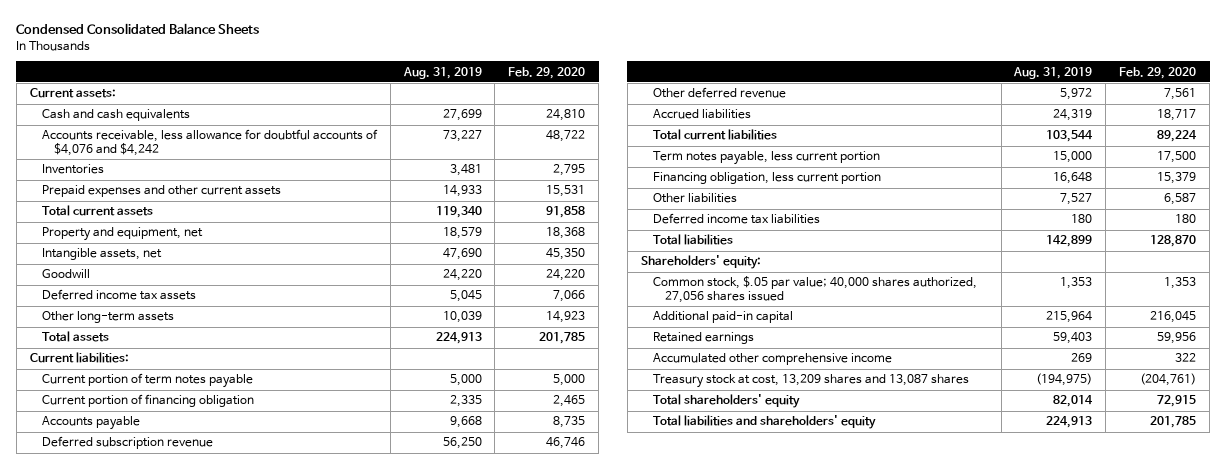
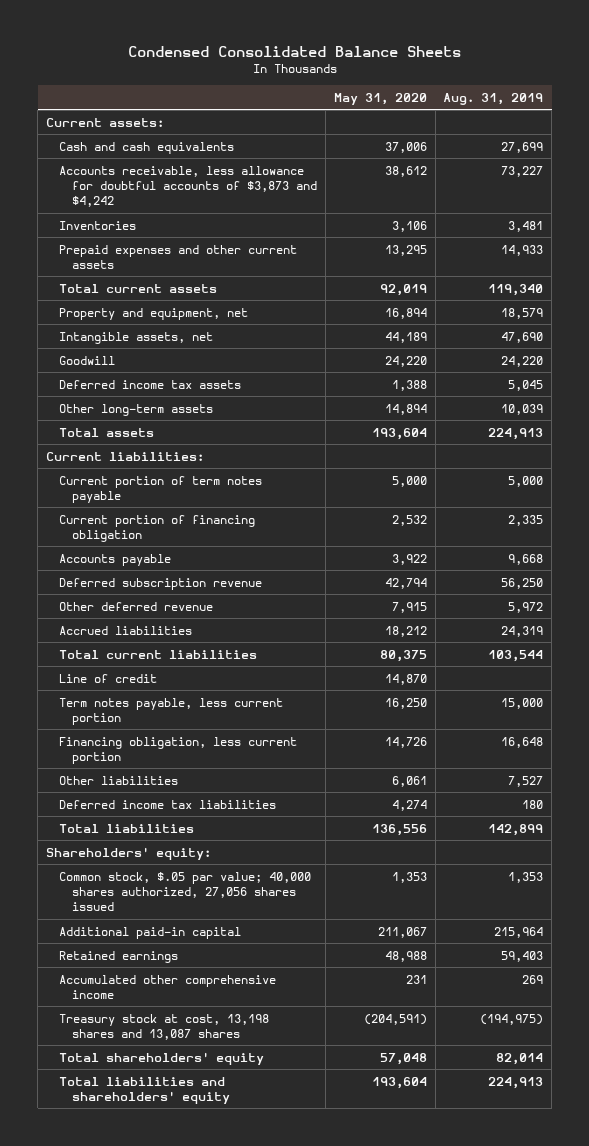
- | Aug. 31, 2019 | Feb. 29, 2020
+ | May 31, 2020 | Aug. 31, 2019
- Accounts receivable, less allowance for doubtful accounts of $4,076 and $4,242 | 73,227 | 48,722
+ Accounts receivable, less allowance for doubtful accounts of $3,873 and $4,242 | 38,612 | 73,227
+ Line of credit | 14,870 |
- Treasury stock at cost, 13,209 shares and 13,087 shares | (194,975) | (204,761)
+ Treasury stock at cost, 13,198 shares and 13,087 shares | (204,591) | (194,975)

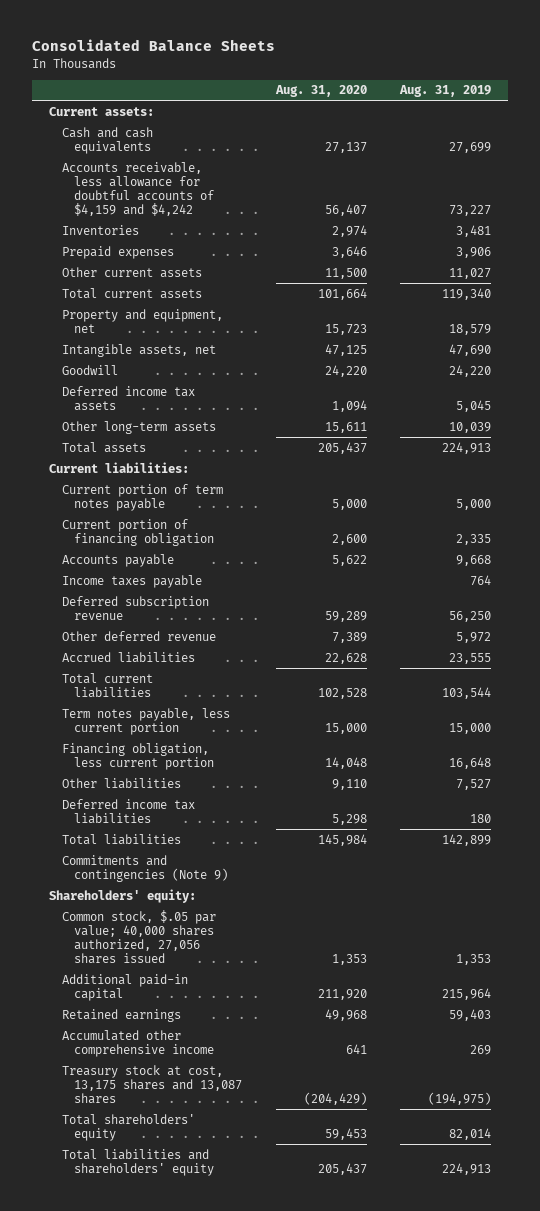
- Condensed Consolidated Balance Sheets
+ Consolidated Balance Sheets
- | May 31, 2020 | Aug. 31, 2019
+ | Aug. 31, 2020 | Aug. 31, 2019
- Accounts receivable, less allowance for doubtful accounts of $3,873 and $4,242 | 38,612 | 73,227
+ Accounts receivable, less allowance for doubtful accounts of $4,159 and $4,242 | 56,407 | 73,227
- Prepaid expenses and other current assets | 13,295 | 14,933
+ Prepaid expenses | 3,646 | 3,906
+ Other current assets | 11,500 | 11,027
+ Income taxes payable | | 764
- Accrued liabilities | 18,212 | 24,319
+ Accrued liabilities | 22,628 | 23,555
- Line of credit | 14,870 |
+ Commitments and contingencies (Note 9)
- Treasury stock at cost, 13,198 shares and 13,087 shares | (204,591) | (194,975)
+ Treasury stock at cost, 13,175 shares and 13,087 shares | (204,429) | (194,975)

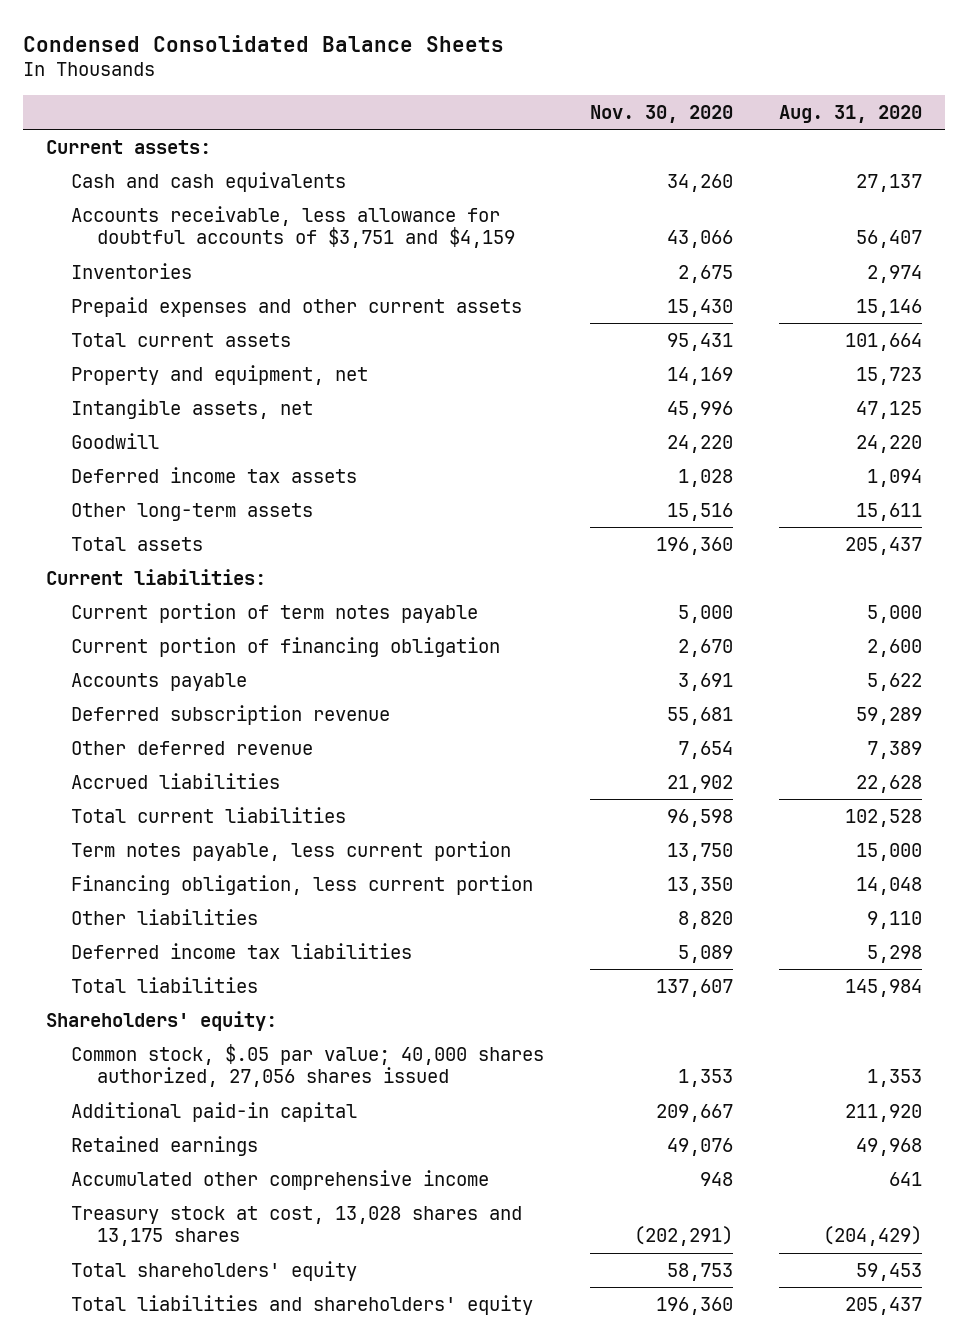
- Consolidated Balance Sheets
+ Condensed Consolidated Balance Sheets
- | Aug. 31, 2020 | Aug. 31, 2019
+ | Nov. 30, 2020 | Aug. 31, 2020
- Accounts receivable, less allowance for doubtful accounts of $4,159 and $4,242 | 56,407 | 73,227
+ Accounts receivable, less allowance for doubtful accounts of $3,751 and $4,159 | 43,066 | 56,407
- Prepaid expenses | 3,646 | 3,906
- Other current assets | 11,500 | 11,027
+ Prepaid expenses and other current assets | 15,430 | 15,146
- Income taxes payable | | 764
- Commitments and contingencies (Note 9)
- Treasury stock at cost, 13,175 shares and 13,087 shares | (204,429) | (194,975)
+ Treasury stock at cost, 13,028 shares and 13,175 shares | (202,291) | (204,429)

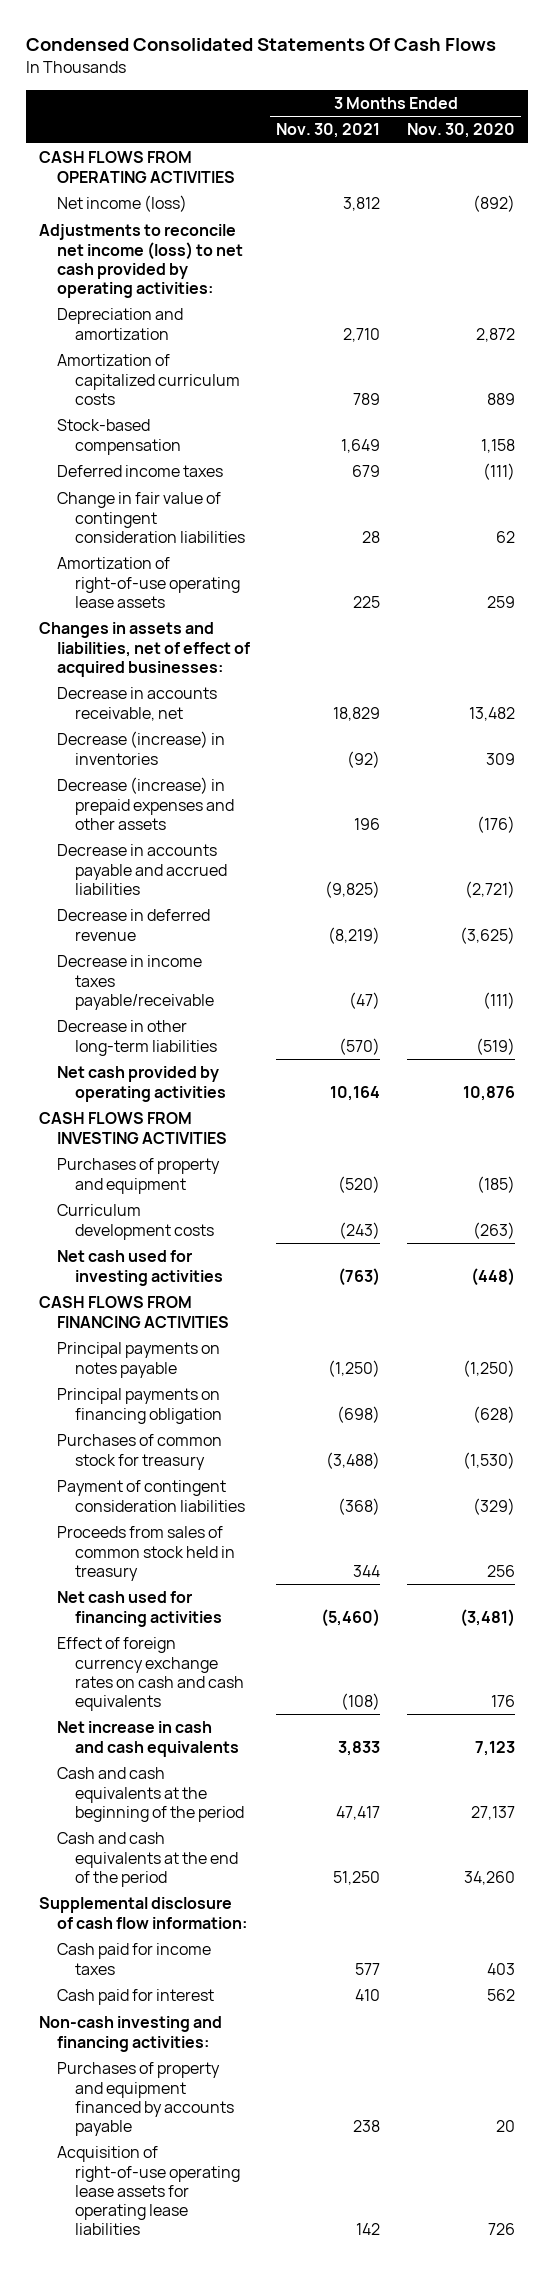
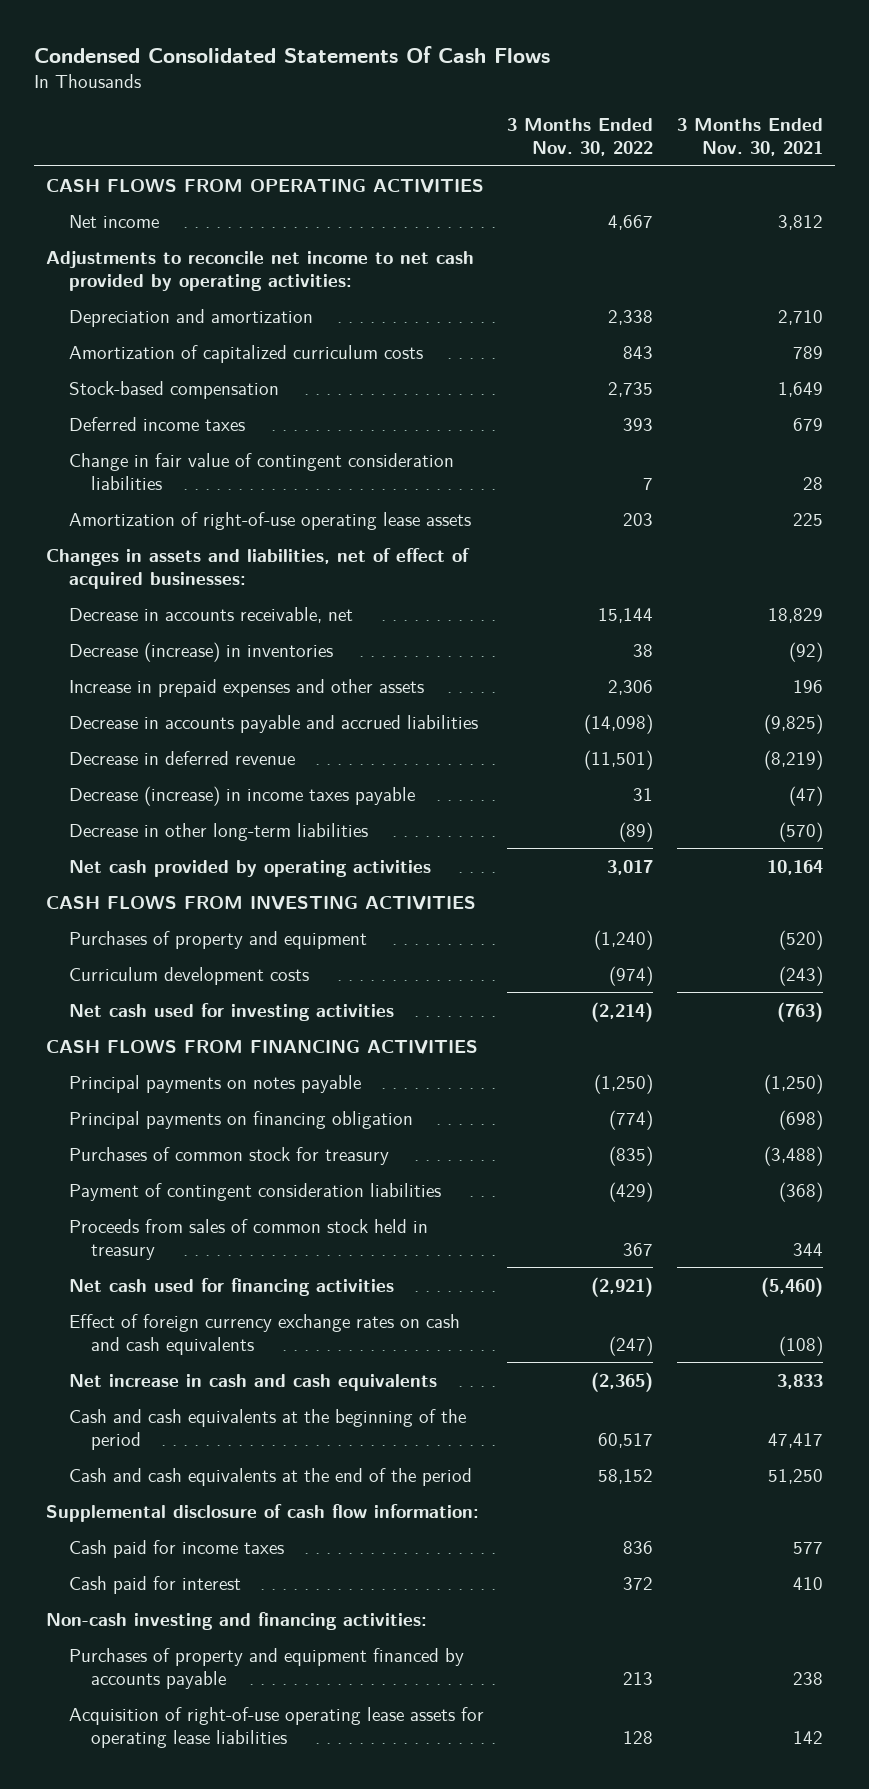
- | 3 Months Ended Nov. 30, 2021 | 3 Months Ended Nov. 30, 2020
+ | 3 Months Ended Nov. 30, 2022 | 3 Months Ended Nov. 30, 2021
- Net income (loss) | 3,812 | (892)
- Adjustments to reconcile net income (loss) to net cash provided by operating activities:
+ Net income | 4,667 | 3,812
+ Adjustments to reconcile net income to net cash provided by operating activities:
- Decrease (increase) in prepaid expenses and other assets | 196 | (176)
+ Increase in prepaid expenses and other assets | 2,306 | 196
- Decrease in income taxes payable/receivable | (47) | (111)
+ Decrease (increase) in income taxes payable | 31 | (47)

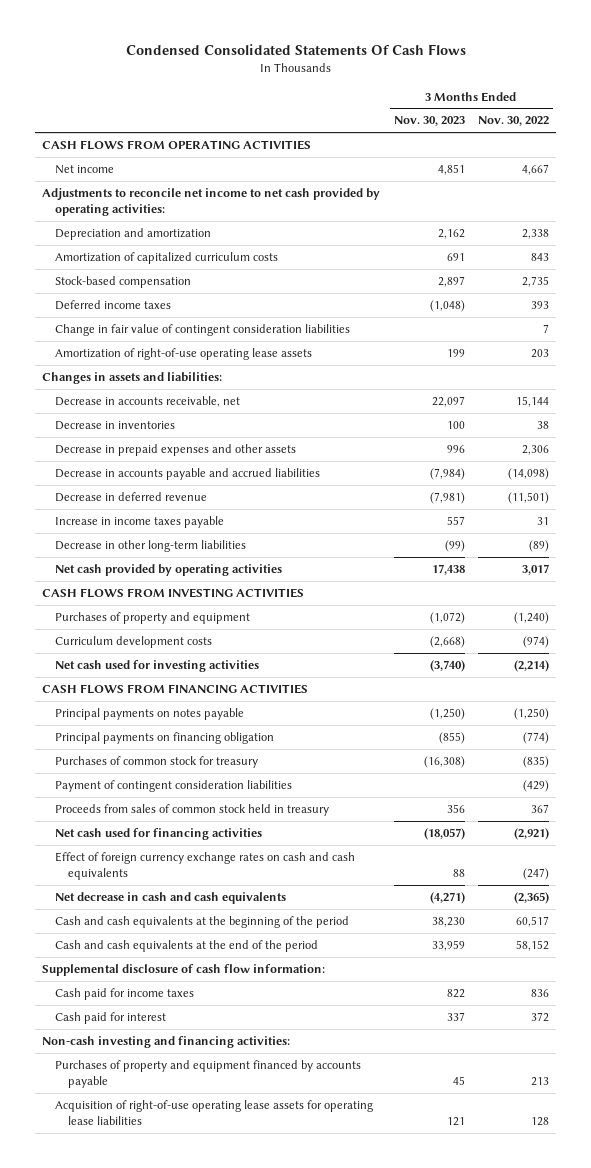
- | 3 Months Ended Nov. 30, 2022 | 3 Months Ended Nov. 30, 2021
+ | 3 Months Ended Nov. 30, 2023 | 3 Months Ended Nov. 30, 2022
- Changes in assets and liabilities, net of effect of acquired businesses:
+ Changes in assets and liabilities:
- Decrease (increase) in inventories | 38 | (92)
- Increase in prepaid expenses and other assets | 2,306 | 196
+ Decrease in inventories | 100 | 38
+ Decrease in prepaid expenses and other assets | 996 | 2,306
- Decrease (increase) in income taxes payable | 31 | (47)
+ Increase in income taxes payable | 557 | 31
- Net increase in cash and cash equivalents | (2,365) | 3,833
+ Net decrease in cash and cash equivalents | (4,271) | (2,365)

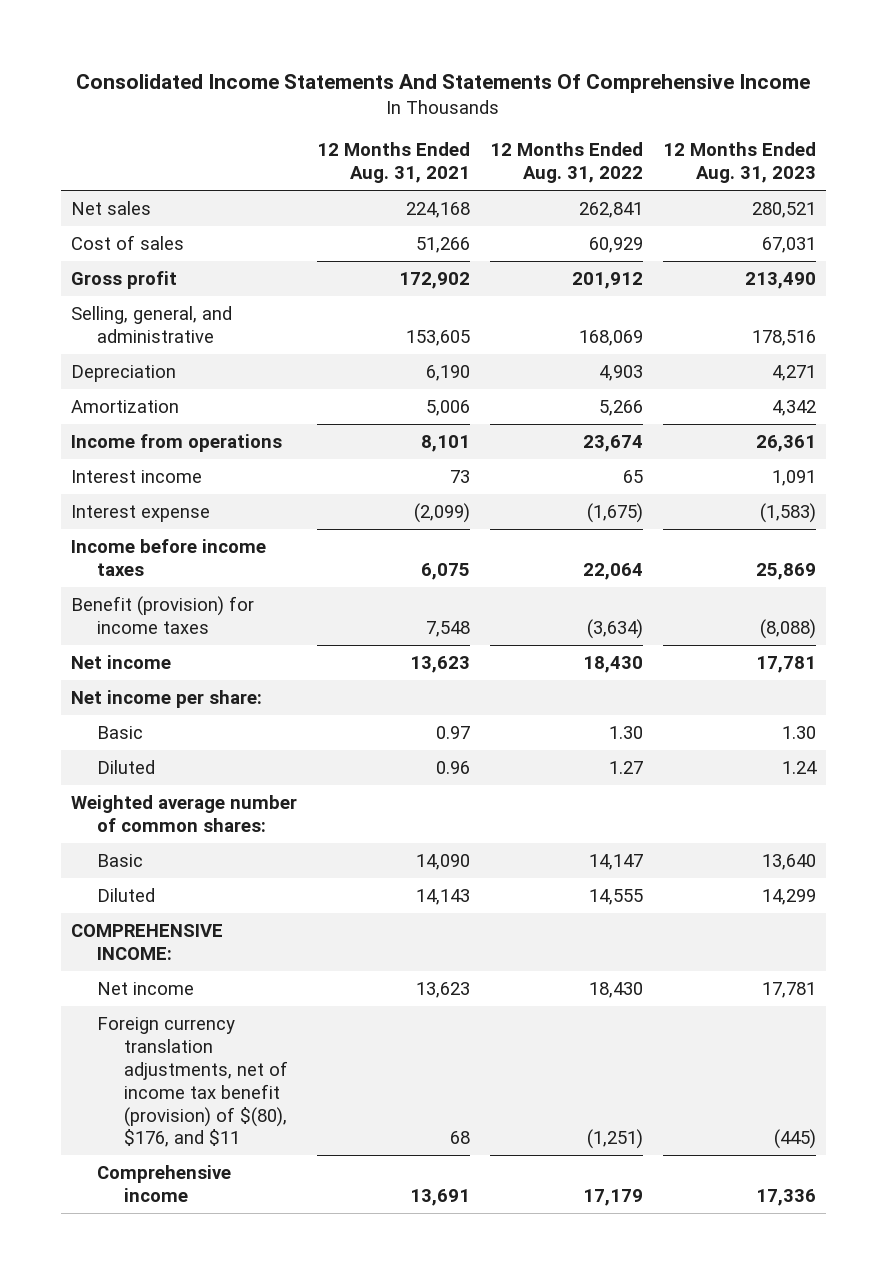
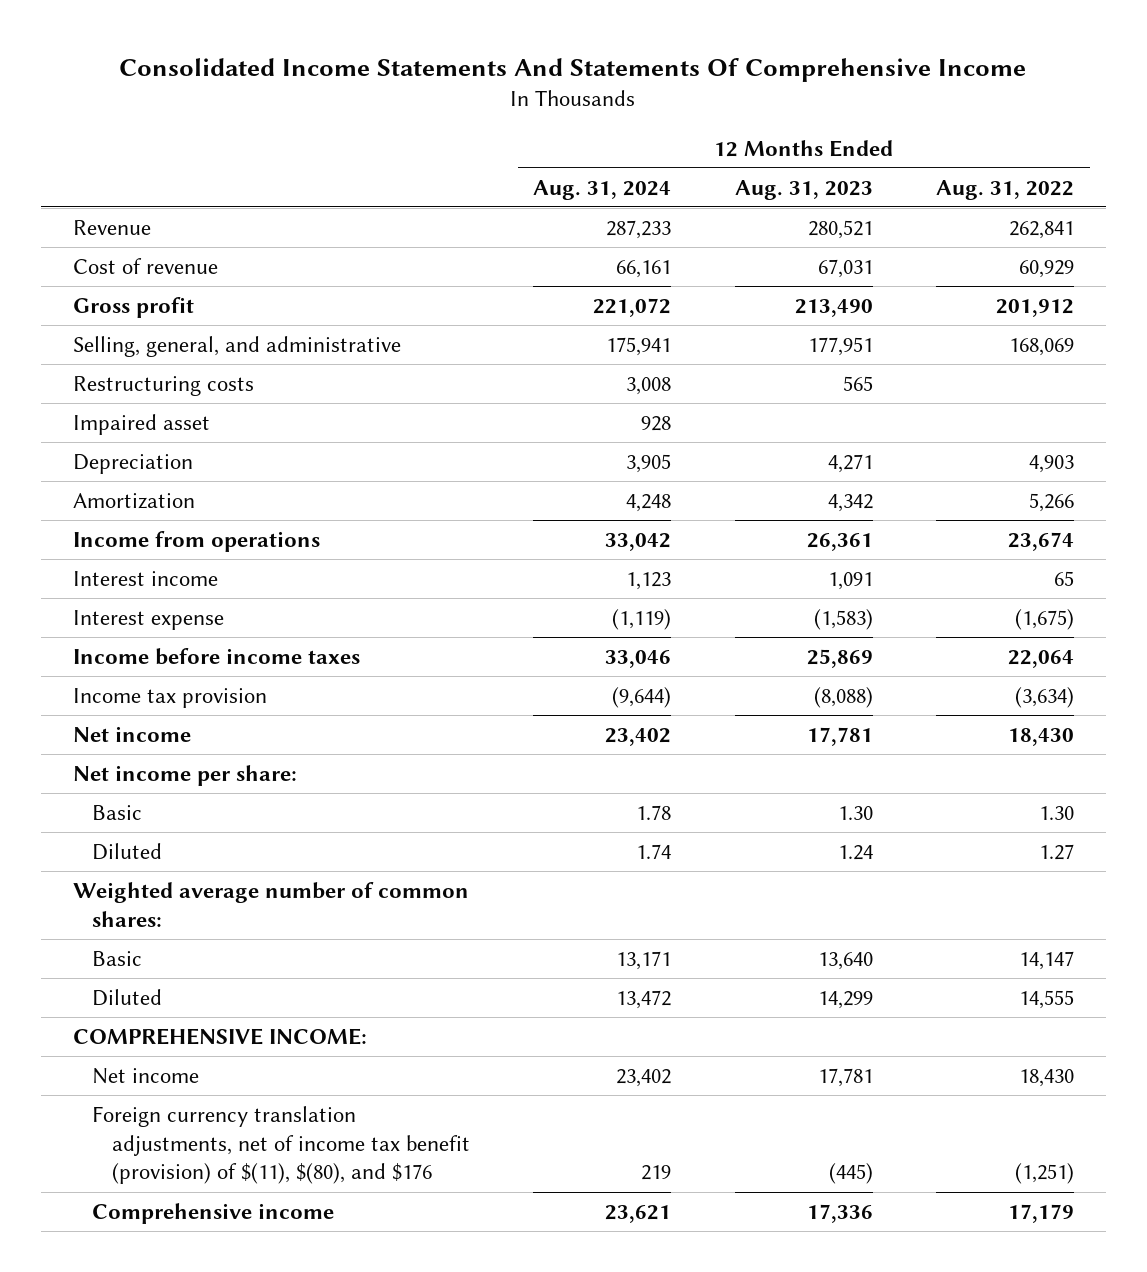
- | 12 Months Ended Aug. 31, 2021 | 12 Months Ended Aug. 31, 2022 | 12 Months Ended Aug. 31, 2023
+ | 12 Months Ended Aug. 31, 2024 | 12 Months Ended Aug. 31, 2023 | 12 Months Ended Aug. 31, 2022
- Net sales | 224,168 | 262,841 | 280,521
- Cost of sales | 51,266 | 60,929 | 67,031
+ Revenue | 287,233 | 280,521 | 262,841
+ Cost of revenue | 66,161 | 67,031 | 60,929
- Selling, general, and administrative | 153,605 | 168,069 | 178,516
+ Selling, general, and administrative | 175,941 | 177,951 | 168,069
+ Restructuring costs | 3,008 | 565 |
+ Impaired asset | 928 | |
- Benefit (provision) for income taxes | 7,548 | (3,634) | (8,088)
+ Income tax provision | (9,644) | (8,088) | (3,634)
- Foreign currency translation adjustments, net of income tax benefit (provision) of $(80), $176, and $11 | 68 | (1,251) | (445)
+ Foreign currency translation adjustments, net of income tax benefit (provision) of $(11), $(80), and $176 | 219 | (445) | (1,251)

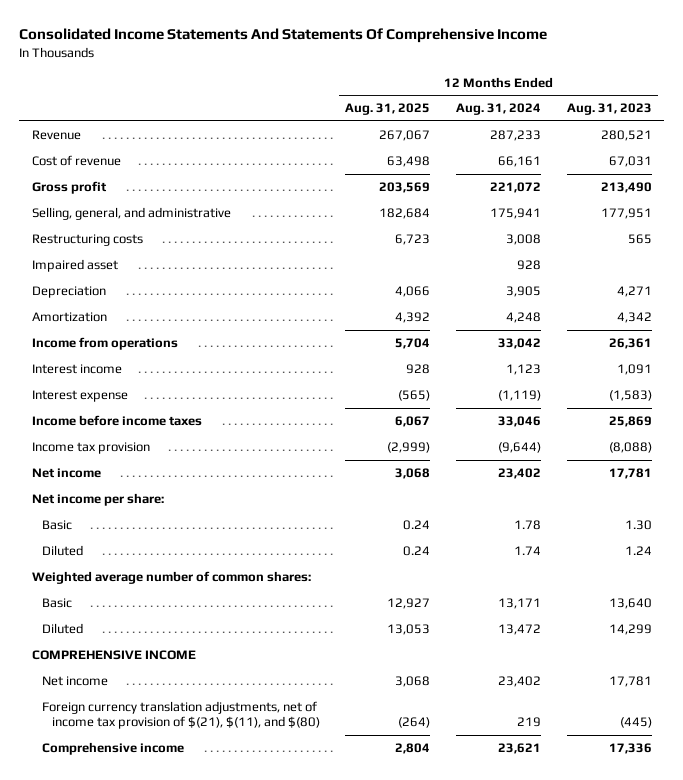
- | 12 Months Ended Aug. 31, 2024 | 12 Months Ended Aug. 31, 2023 | 12 Months Ended Aug. 31, 2022
+ | 12 Months Ended Aug. 31, 2025 | 12 Months Ended Aug. 31, 2024 | 12 Months Ended Aug. 31, 2023
- COMPREHENSIVE INCOME:
+ COMPREHENSIVE INCOME
- Foreign currency translation adjustments, net of income tax benefit (provision) of $(11), $(80), and $176 | 219 | (445) | (1,251)
+ Foreign currency translation adjustments, net of income tax provision of $(21), $(11), and $(80) | (264) | 219 | (445)

